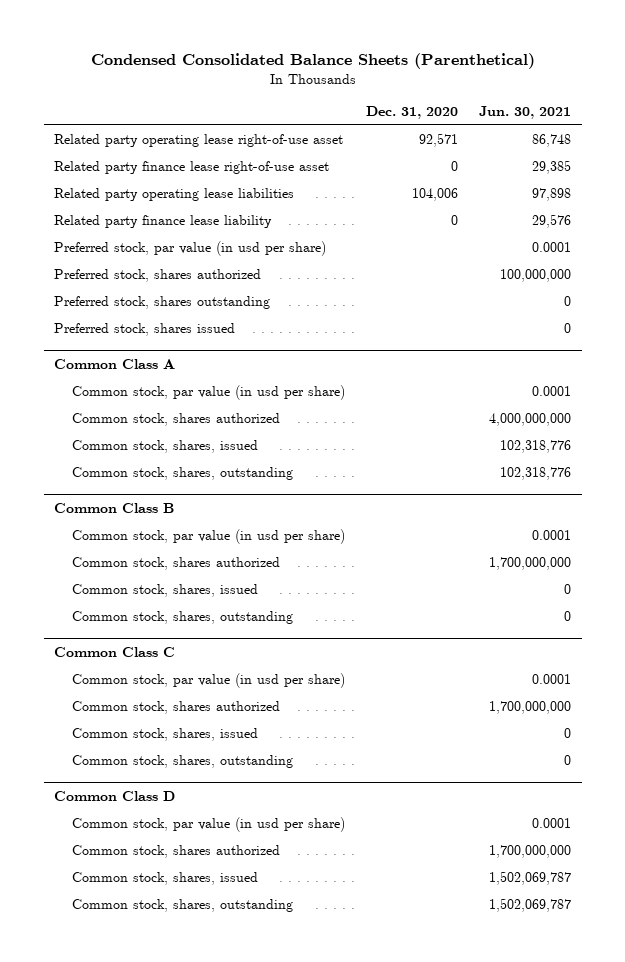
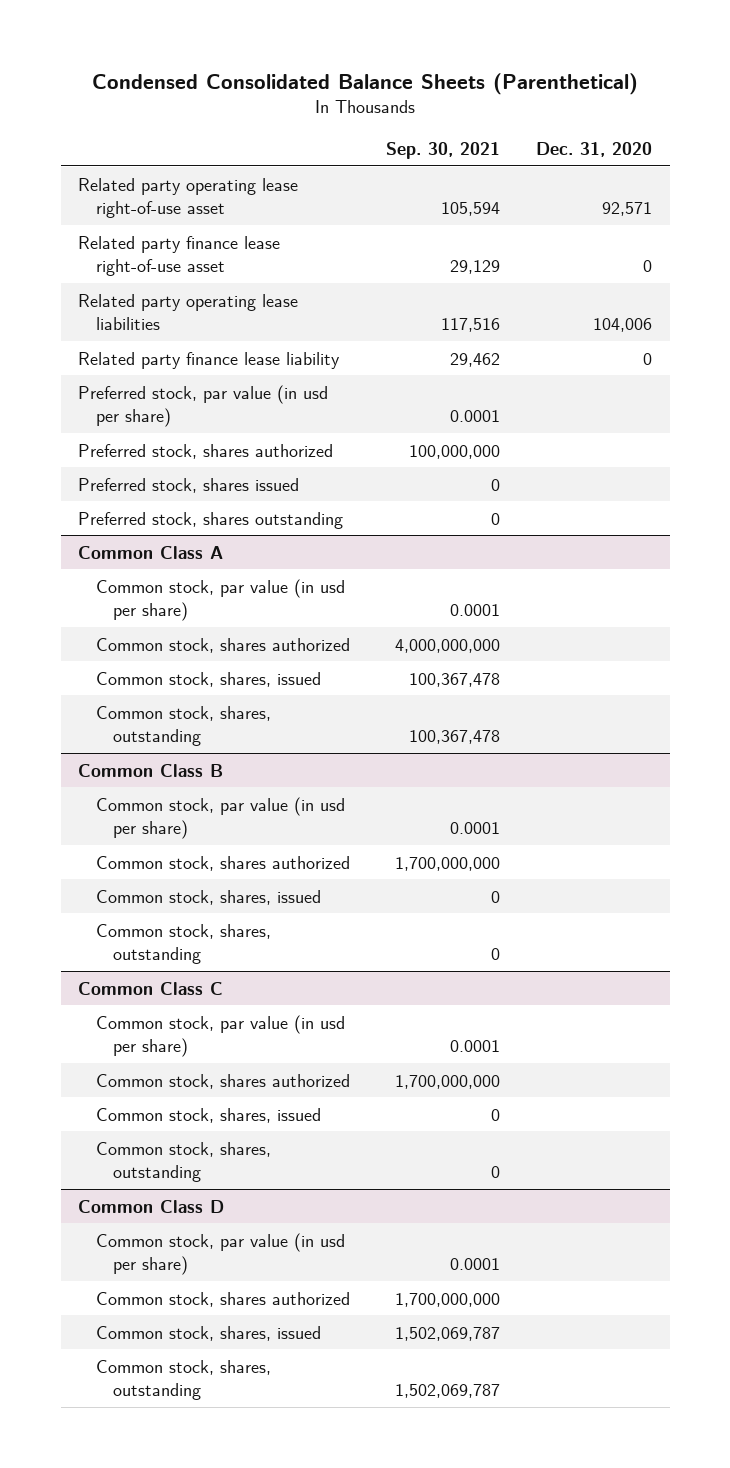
- | Dec. 31, 2020 | Jun. 30, 2021
+ | Sep. 30, 2021 | Dec. 31, 2020
moved down: Preferred stock, shares outstanding | 0 |

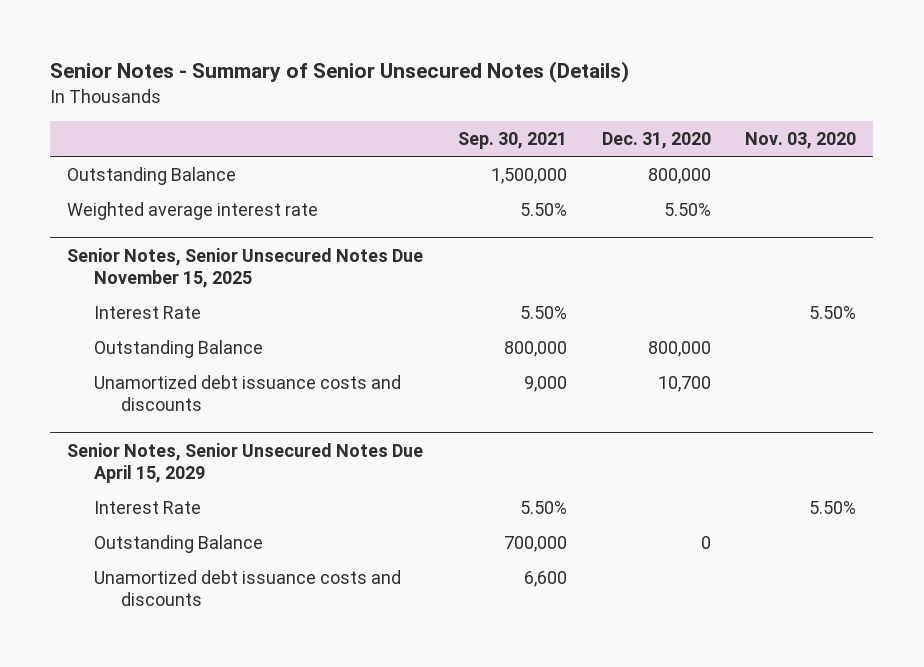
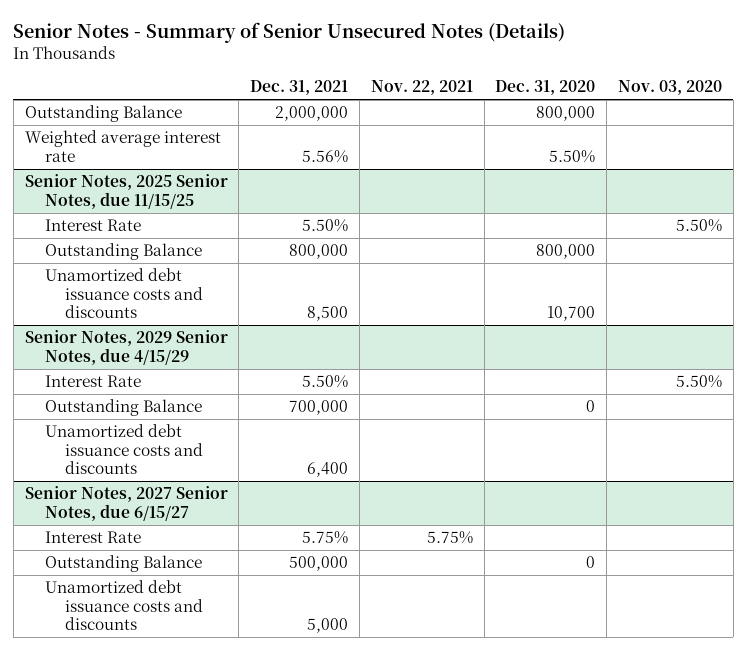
- | Sep. 30, 2021 | Dec. 31, 2020 | Nov. 03, 2020
+ | Dec. 31, 2021 | Nov. 22, 2021 | Dec. 31, 2020 | Nov. 03, 2020
- Senior Notes, Senior Unsecured Notes Due November 15, 2025
+ Senior Notes, 2025 Senior Notes, due 11/15/25
- Senior Notes, Senior Unsecured Notes Due April 15, 2029
+ Senior Notes, 2029 Senior Notes, due 4/15/29
+ Senior Notes, 2027 Senior Notes, due 6/15/27
+ Interest Rate | 5.75% | 5.75% | |
+ Outstanding Balance | 500,000 | | 0 |
+ Unamortized debt issuance costs and discounts | 5,000 | | |

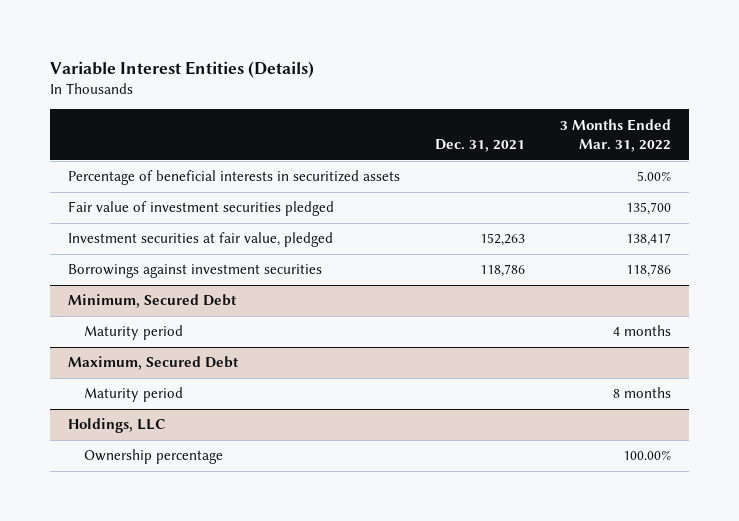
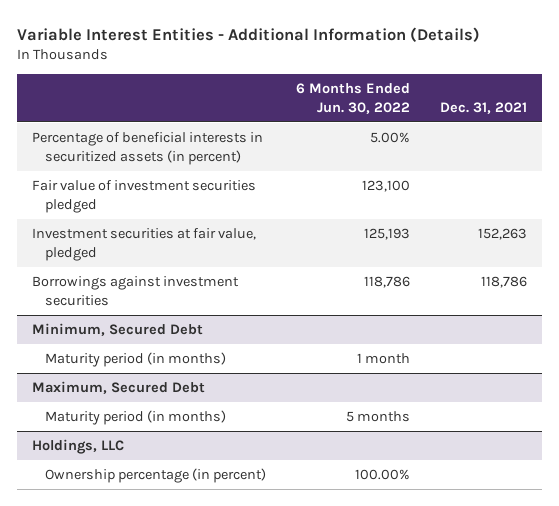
- Variable Interest Entities (Details)
+ Variable Interest Entities - Additional Information (Details)
- | Dec. 31, 2021 | 3 Months Ended Mar. 31, 2022
+ | 6 Months Ended Jun. 30, 2022 | Dec. 31, 2021
- Percentage of beneficial interests in securitized assets | | 5.00%
+ Percentage of beneficial interests in securitized assets (in percent) | 5.00% |
@ Minimum, Secured Debt
- Maturity period | | 4 months
+ Maturity period (in months) | 1 month |
@ Maximum, Secured Debt
- Maturity period | | 8 months
+ Maturity period (in months) | 5 months |
@ Holdings, LLC
- Ownership percentage | | 100.00%
+ Ownership percentage (in percent) | 100.00% |

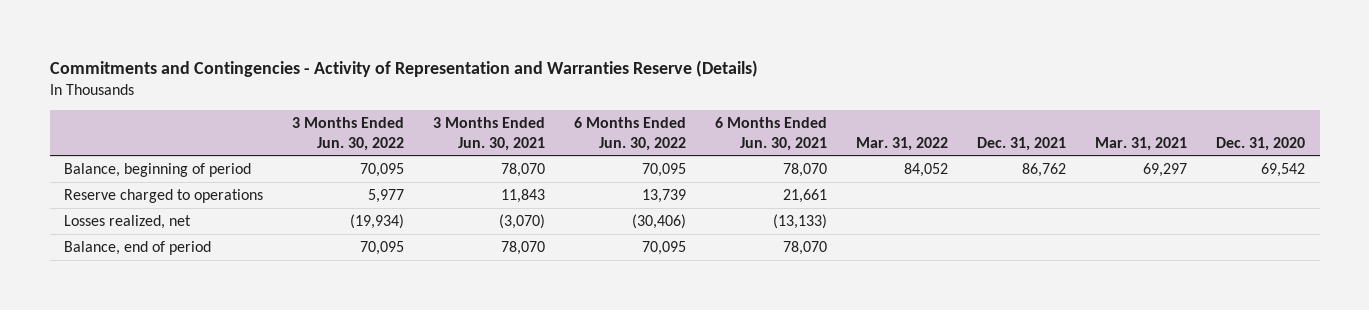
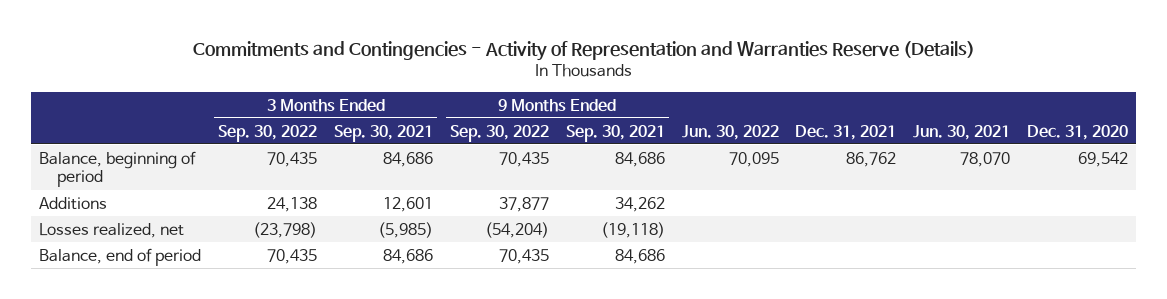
- | 3 Months Ended Jun. 30, 2022 | 3 Months Ended Jun. 30, 2021 | 6 Months Ended Jun. 30, 2022 | 6 Months Ended Jun. 30, 2021 | Mar. 31, 2022 | Dec. 31, 2021 | Mar. 31, 2021 | Dec. 31, 2020
+ | 3 Months Ended Sep. 30, 2022 | 3 Months Ended Sep. 30, 2021 | 9 Months Ended Sep. 30, 2022 | 9 Months Ended Sep. 30, 2021 | Jun. 30, 2022 | Dec. 31, 2021 | Jun. 30, 2021 | Dec. 31, 2020
- Reserve charged to operations | 5,977 | 11,843 | 13,739 | 21,661 | | | |
+ Additions | 24,138 | 12,601 | 37,877 | 34,262 | | | |

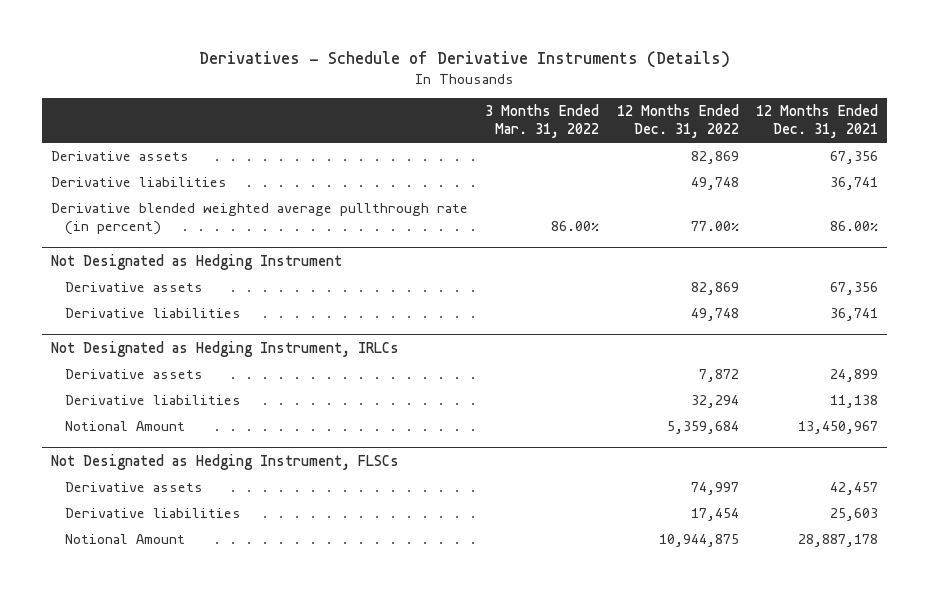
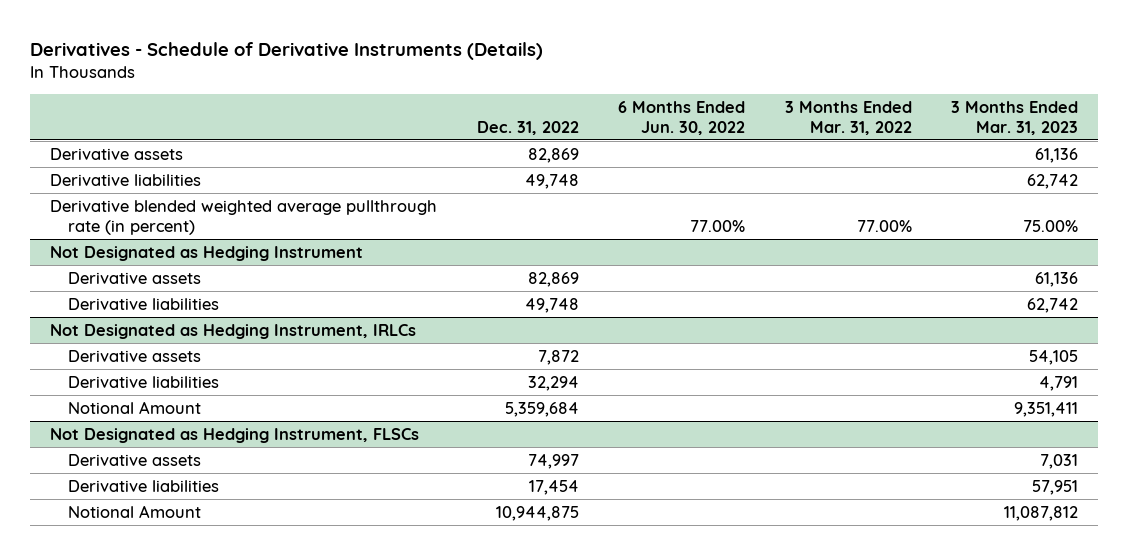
- | 3 Months Ended Mar. 31, 2022 | 12 Months Ended Dec. 31, 2022 | 12 Months Ended Dec. 31, 2021
+ | Dec. 31, 2022 | 6 Months Ended Jun. 30, 2022 | 3 Months Ended Mar. 31, 2022 | 3 Months Ended Mar. 31, 2023
- Derivative blended weighted average pullthrough rate (in percent) | 86.00% | 77.00% | 86.00%
+ Derivative blended weighted average pullthrough rate (in percent) | | 77.00% | 77.00% | 75.00%

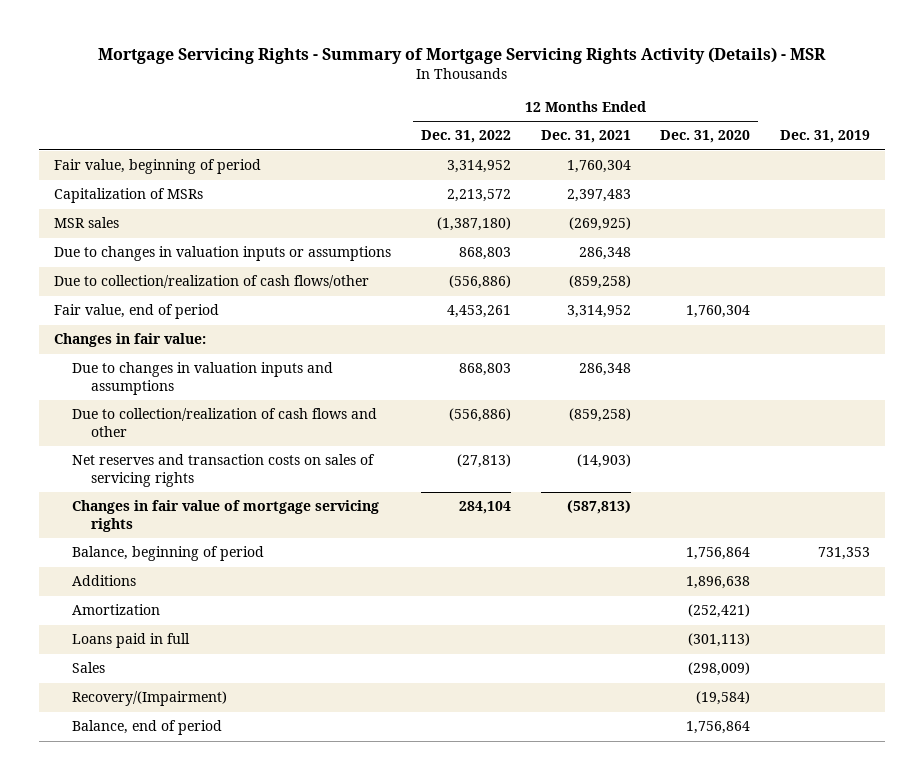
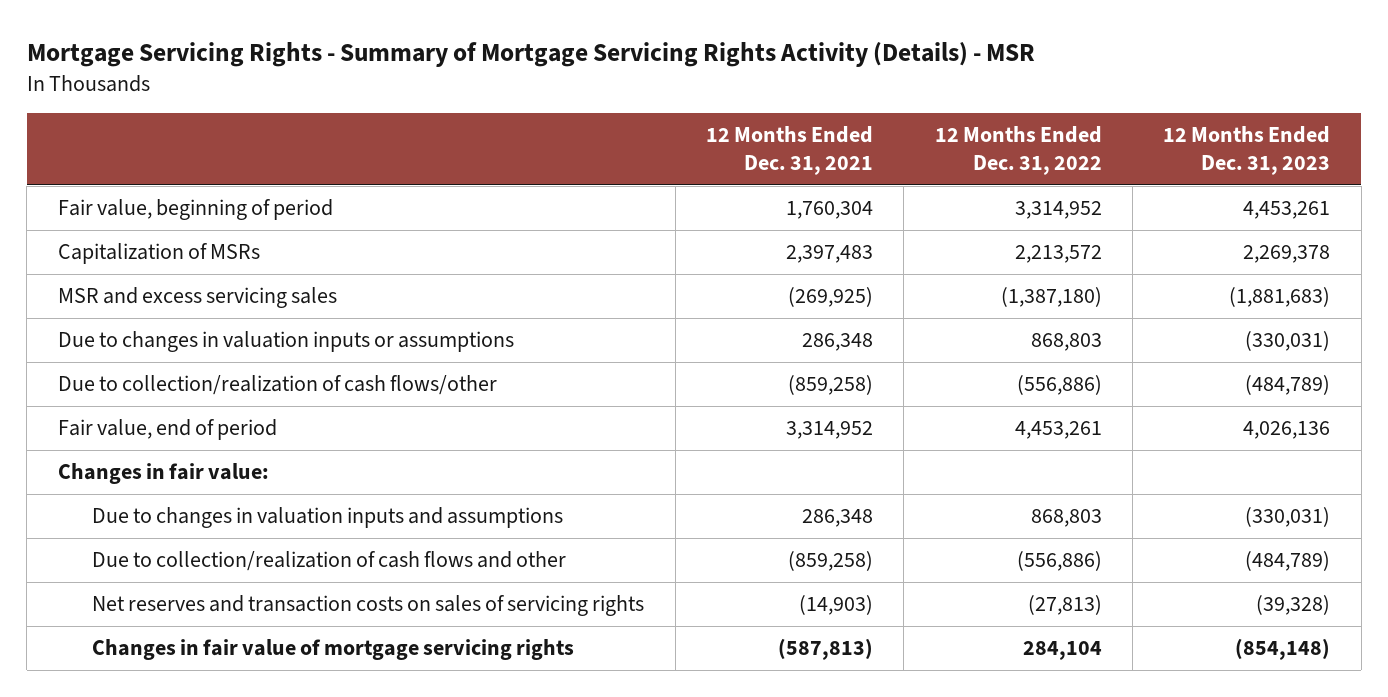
- | 12 Months Ended Dec. 31, 2022 | 12 Months Ended Dec. 31, 2021 | 12 Months Ended Dec. 31, 2020 | Dec. 31, 2019
+ | 12 Months Ended Dec. 31, 2021 | 12 Months Ended Dec. 31, 2022 | 12 Months Ended Dec. 31, 2023
- MSR sales | (1,387,180) | (269,925) | |
+ MSR and excess servicing sales | (269,925) | (1,387,180) | (1,881,683)
- Balance, beginning of period | | | 1,756,864 | 731,353
- Additions | | | 1,896,638 |
- Amortization | | | (252,421) |
- Loans paid in full | | | (301,113) |
- Sales | | | (298,009) |
- Recovery/(Impairment) | | | (19,584) |
- Balance, end of period | | | 1,756,864 |

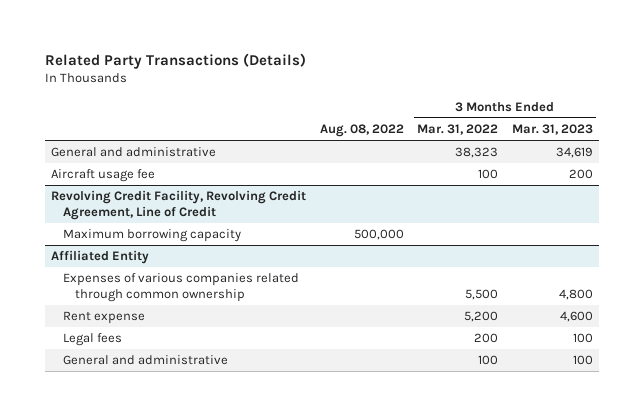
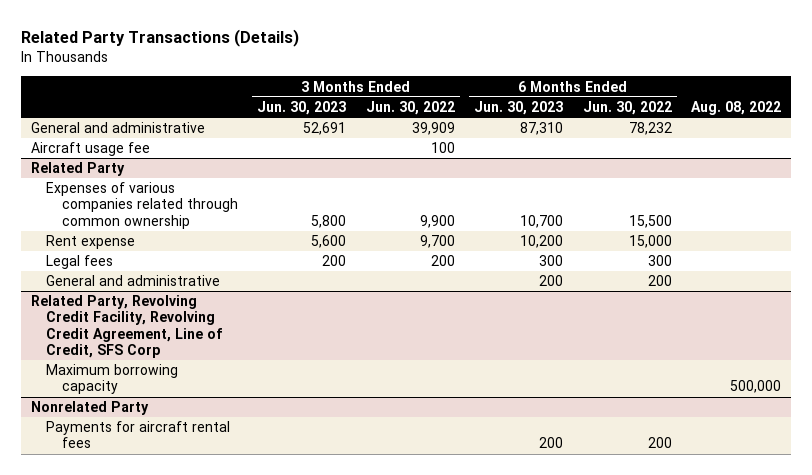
- | Aug. 08, 2022 | 3 Months Ended Mar. 31, 2022 | 3 Months Ended Mar. 31, 2023
+ | 3 Months Ended Jun. 30, 2023 | 3 Months Ended Jun. 30, 2022 | 6 Months Ended Jun. 30, 2023 | 6 Months Ended Jun. 30, 2022 | Aug. 08, 2022
- Revolving Credit Facility, Revolving Credit Agreement, Line of Credit
+ Related Party
+ Expenses of various companies related through common ownership | 5,800 | 9,900 | 10,700 | 15,500 |
+ Rent expense | 5,600 | 9,700 | 10,200 | 15,000 |
+ Legal fees | 200 | 200 | 300 | 300 |
+ General and administrative | | | 200 | 200 |
+ Related Party, Revolving Credit Facility, Revolving Credit Agreement, Line of Credit, SFS Corp
- Affiliated Entity
- Expenses of various companies related through common ownership | | 5,500 | 4,800
- Rent expense | | 5,200 | 4,600
- Legal fees | | 200 | 100
- General and administrative | | 100 | 100
+ Nonrelated Party
+ Payments for aircraft rental fees | | | 200 | 200 |

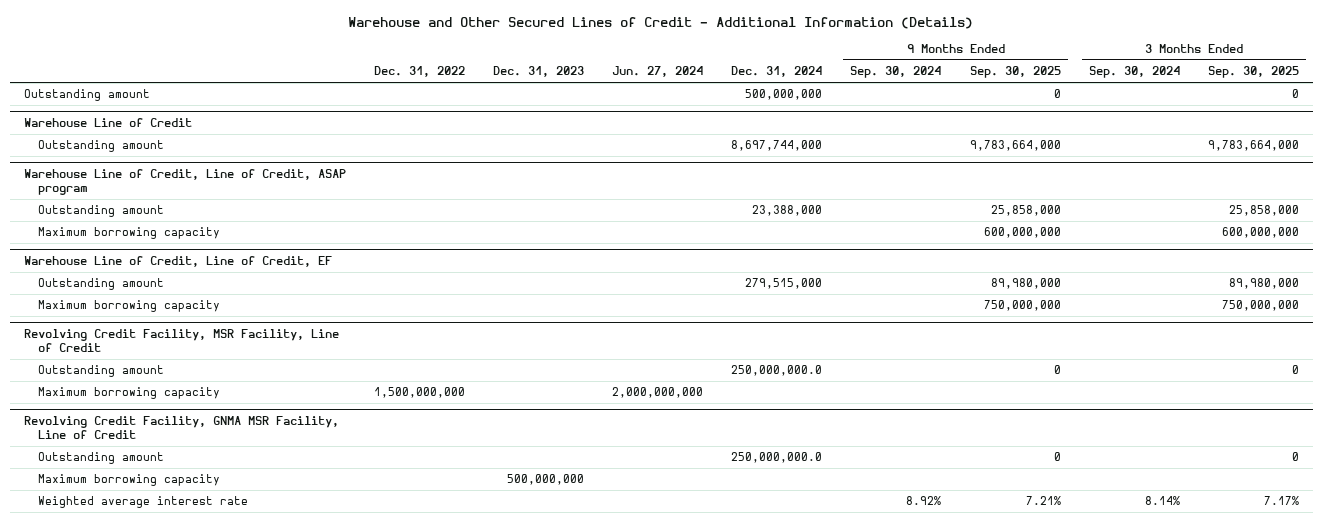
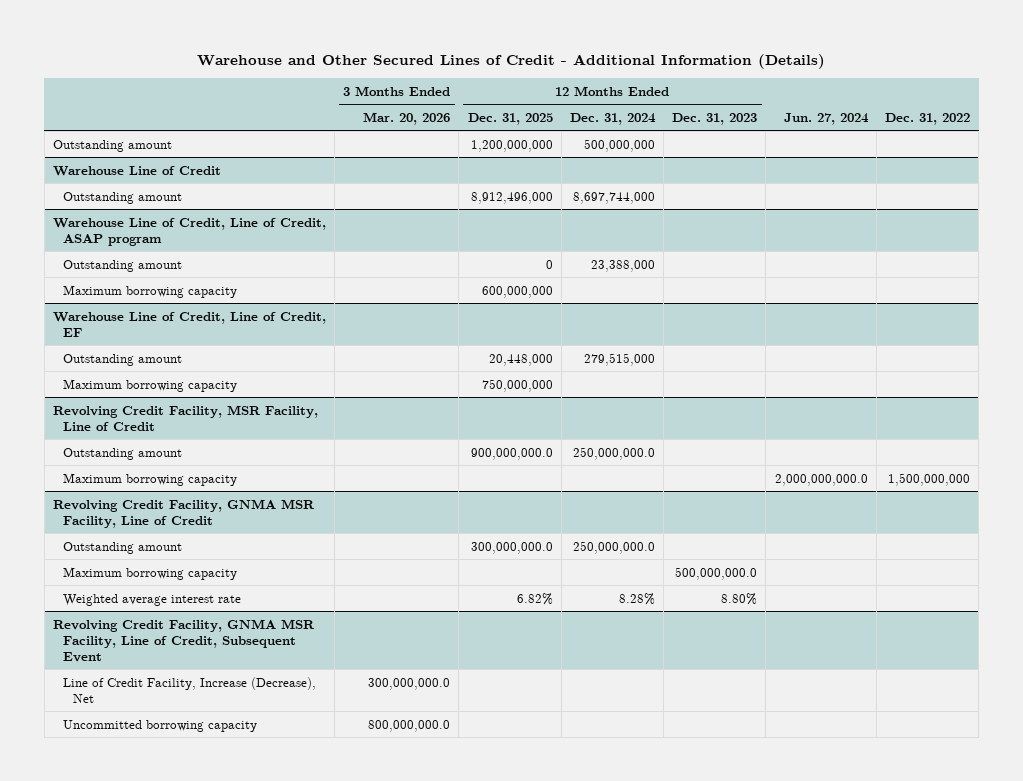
- | Dec. 31, 2022 | Dec. 31, 2023 | Jun. 27, 2024 | Dec. 31, 2024 | 9 Months Ended Sep. 30, 2024 | 9 Months Ended Sep. 30, 2025 | 3 Months Ended Sep. 30, 2024 | 3 Months Ended Sep. 30, 2025
+ | 3 Months Ended Mar. 20, 2026 | 12 Months Ended Dec. 31, 2025 | 12 Months Ended Dec. 31, 2024 | 12 Months Ended Dec. 31, 2023 | Jun. 27, 2024 | Dec. 31, 2022
@ Revolving Credit Facility, MSR Facility, Line of Credit
- Maximum borrowing capacity | 1,500,000,000 | | 2,000,000,000 | | | | |
+ Maximum borrowing capacity | | | | | 2,000,000,000.0 | 1,500,000,000
+ Revolving Credit Facility, GNMA MSR Facility, Line of Credit, Subsequent Event
+ Line of Credit Facility, Increase (Decrease), Net | 300,000,000.0 | | | | |
+ Uncommitted borrowing capacity | 800,000,000.0 | | | | |

